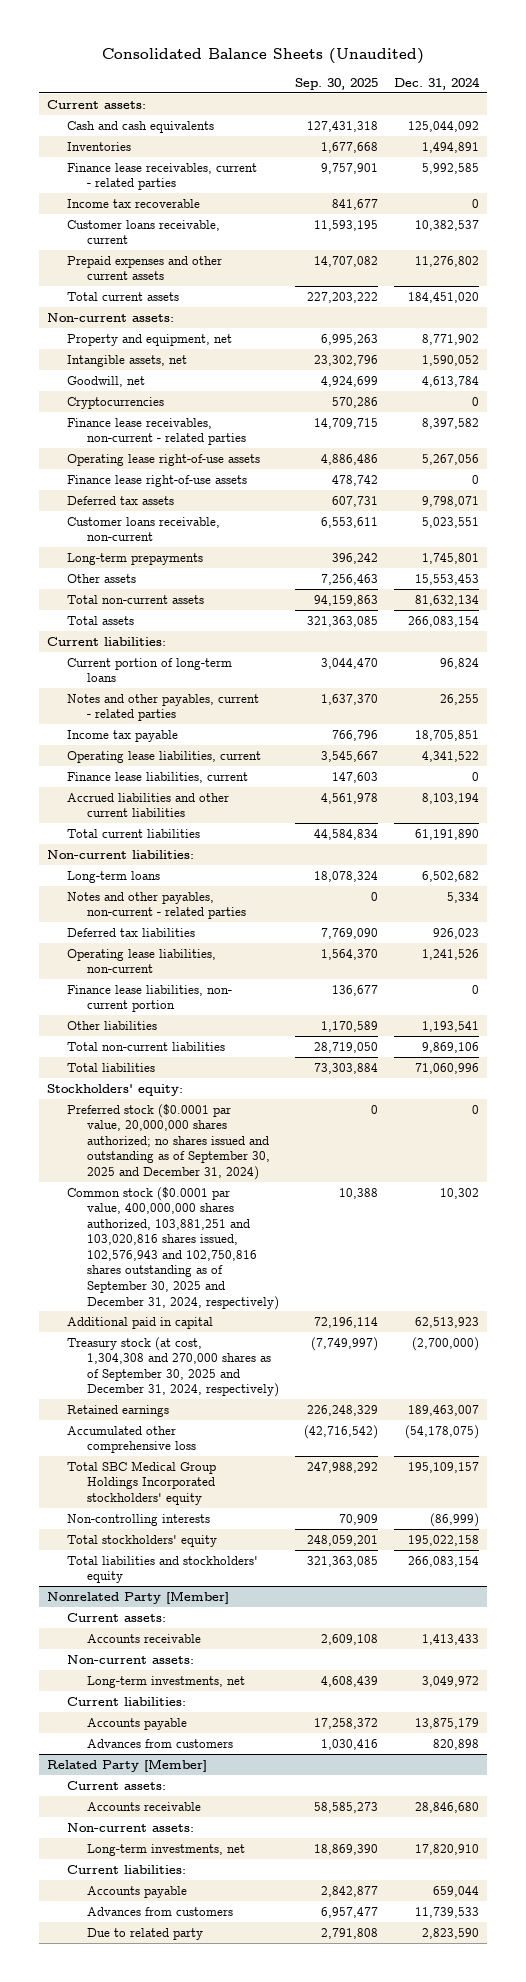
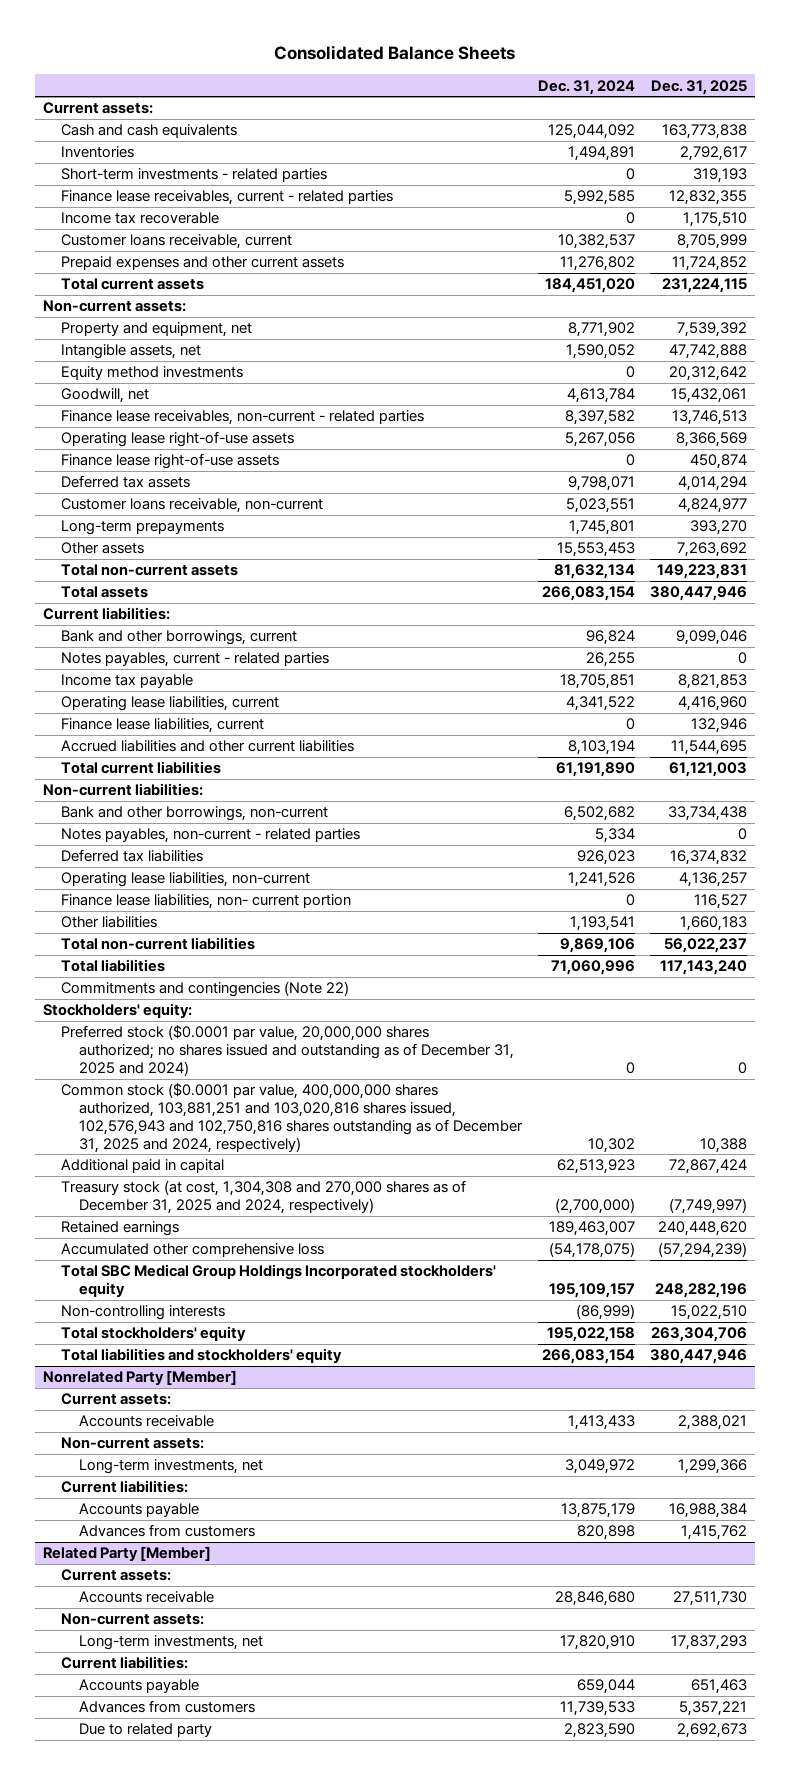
- Consolidated Balance Sheets (Unaudited)
+ Consolidated Balance Sheets
- | Sep. 30, 2025 | Dec. 31, 2024
+ | Dec. 31, 2024 | Dec. 31, 2025
+ Short-term investments - related parties | 0 | 319,193
+ Equity method investments | 0 | 20,312,642
- Cryptocurrencies | 570,286 | 0
- Current portion of long-term loans | 3,044,470 | 96,824
- Notes and other payables, current - related parties | 1,637,370 | 26,255
+ Bank and other borrowings, current | 96,824 | 9,099,046
+ Notes payables, current - related parties | 26,255 | 0
- Long-term loans | 18,078,324 | 6,502,682
- Notes and other payables, non-current - related parties | 0 | 5,334
+ Bank and other borrowings, non-current | 6,502,682 | 33,734,438
+ Notes payables, non-current - related parties | 5,334 | 0
+ Commitments and contingencies (Note 22)
- Preferred stock ($0.0001 par value, 20,000,000 shares authorized; no shares issued and outstanding as of September 30, 2025 and December 31, 2024) | 0 | 0
- Common stock ($0.0001 par value, 400,000,000 shares authorized, 103,881,251 and 103,020,816 shares issued, 102,576,943 and 102,750,816 shares outstanding as of September 30, 2025 and December 31, 2024, respectively) | 10,388 | 10,302
+ Preferred stock ($0.0001 par value, 20,000,000 shares authorized; no shares issued and outstanding as of December 31, 2025 and 2024) | 0 | 0
+ Common stock ($0.0001 par value, 400,000,000 shares authorized, 103,881,251 and 103,020,816 shares issued, 102,576,943 and 102,750,816 shares outstanding as of December 31, 2025 and 2024, respectively) | 10,302 | 10,388
- Treasury stock (at cost, 1,304,308 and 270,000 shares as of September 30, 2025 and December 31, 2024, respectively) | (7,749,997) | (2,700,000)
+ Treasury stock (at cost, 1,304,308 and 270,000 shares as of December 31, 2025 and 2024, respectively) | (2,700,000) | (7,749,997)

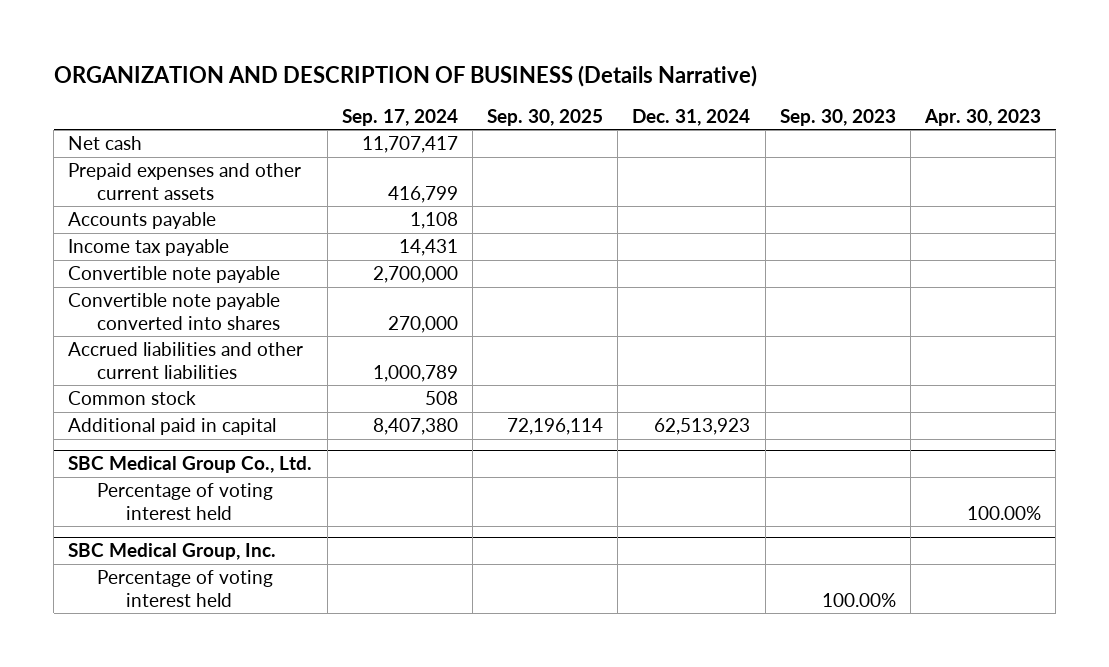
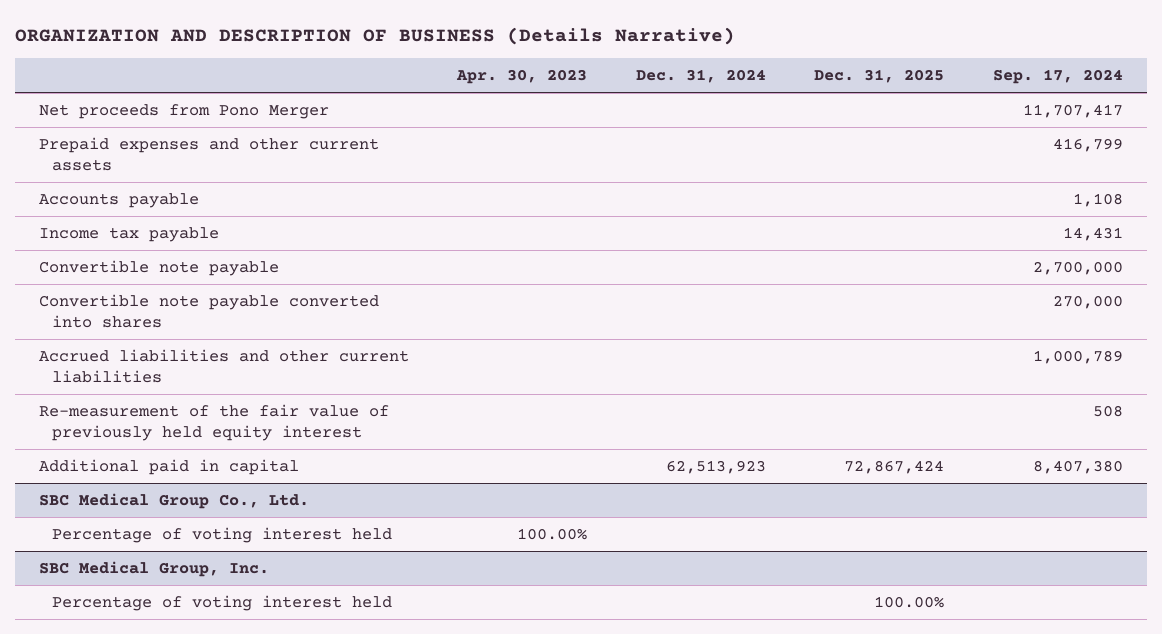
- | Sep. 17, 2024 | Sep. 30, 2025 | Dec. 31, 2024 | Sep. 30, 2023 | Apr. 30, 2023
+ | Apr. 30, 2023 | Dec. 31, 2024 | Dec. 31, 2025 | Sep. 17, 2024
- Net cash | 11,707,417 | | | |
+ Net proceeds from Pono Merger | | | | 11,707,417
- Common stock | 508 | | | |
+ Re-measurement of the fair value of previously held equity interest | | | | 508

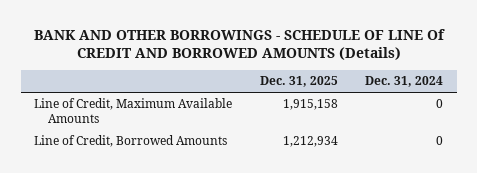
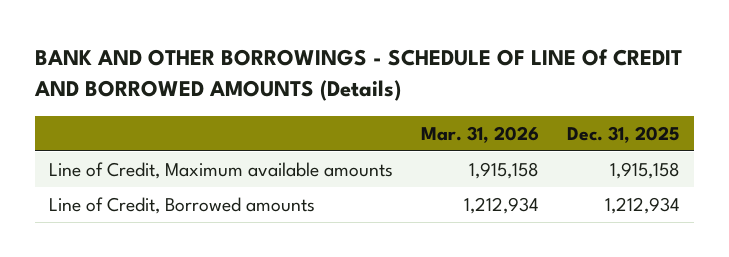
- | Dec. 31, 2025 | Dec. 31, 2024
+ | Mar. 31, 2026 | Dec. 31, 2025
- Line of Credit, Maximum Available Amounts | 1,915,158 | 0
- Line of Credit, Borrowed Amounts | 1,212,934 | 0
+ Line of Credit, Maximum available amounts | 1,915,158 | 1,915,158
+ Line of Credit, Borrowed amounts | 1,212,934 | 1,212,934

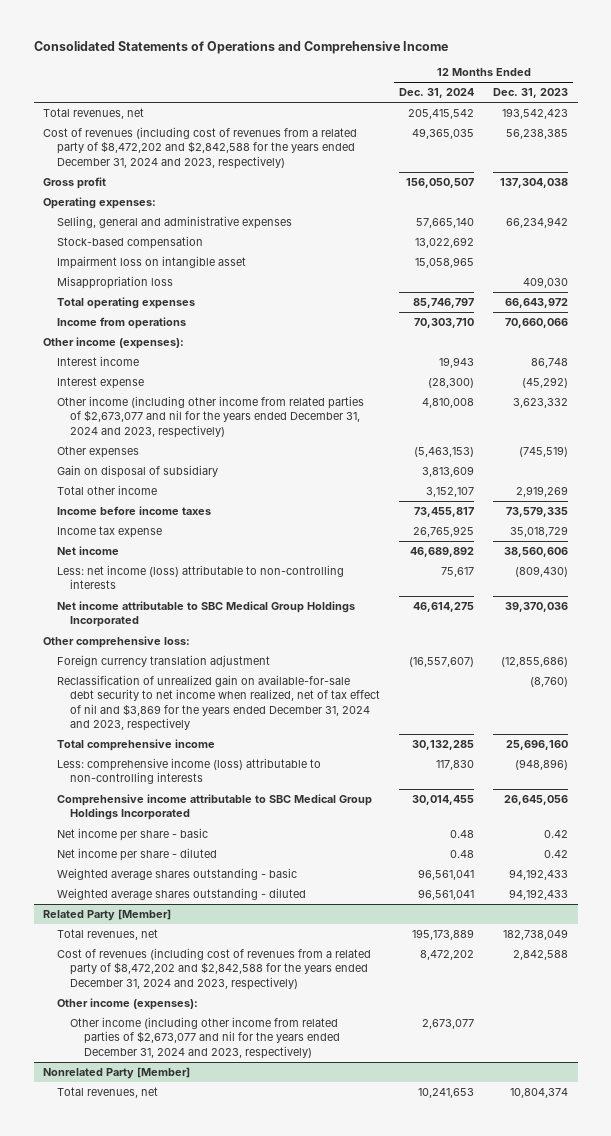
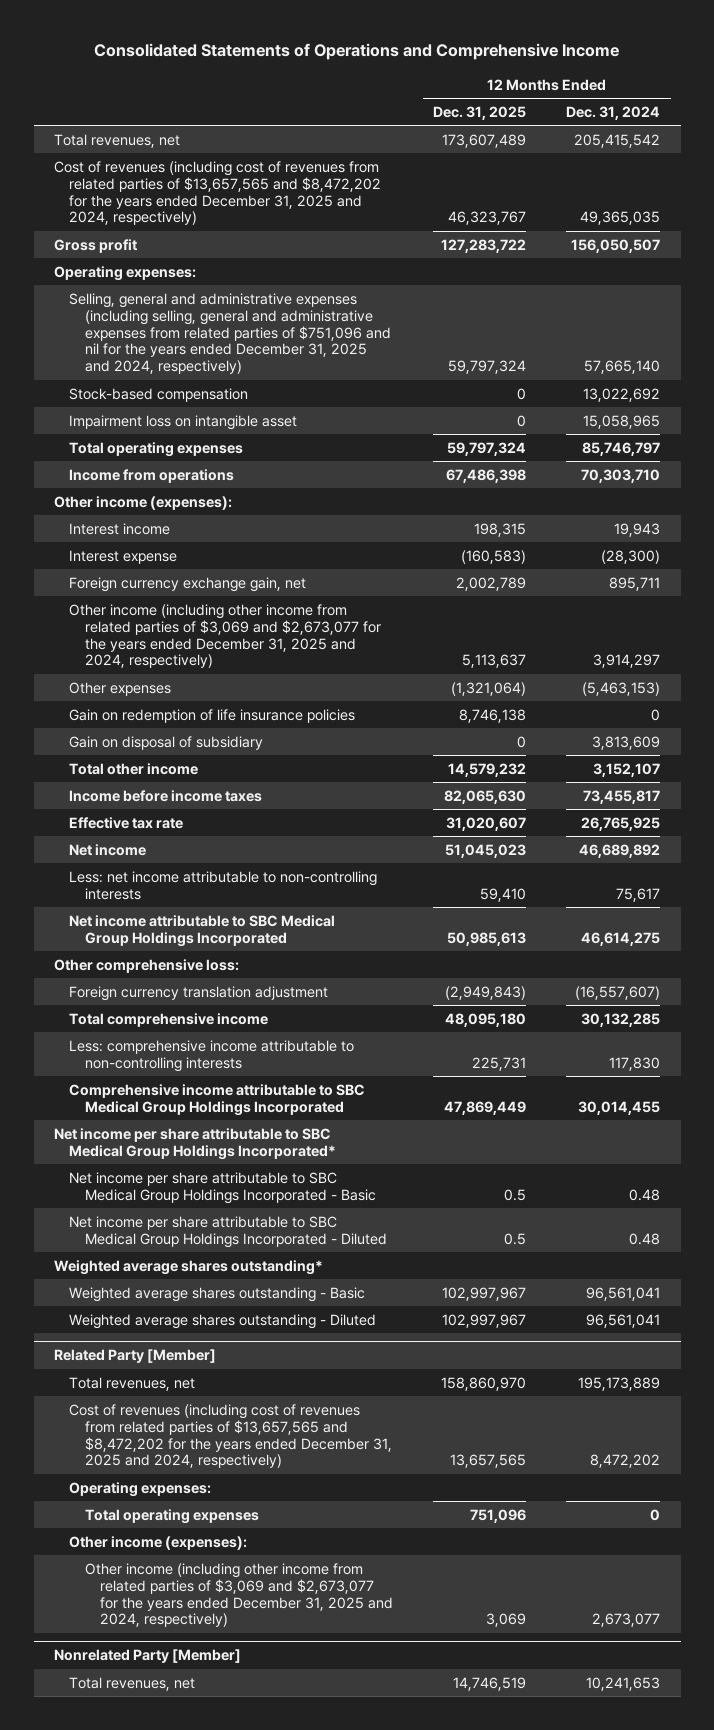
- | 12 Months Ended Dec. 31, 2024 | 12 Months Ended Dec. 31, 2023
+ | 12 Months Ended Dec. 31, 2025 | 12 Months Ended Dec. 31, 2024
- Cost of revenues (including cost of revenues from a related party of $8,472,202 and $2,842,588 for the years ended December 31, 2024 and 2023, respectively) | 49,365,035 | 56,238,385
+ Cost of revenues (including cost of revenues from related parties of $13,657,565 and $8,472,202 for the years ended December 31, 2025 and 2024, respectively) | 46,323,767 | 49,365,035
- Selling, general and administrative expenses | 57,665,140 | 66,234,942
+ Selling, general and administrative expenses (including selling, general and administrative expenses from related parties of $751,096 and nil for the years ended December 31, 2025 and 2024, respectively) | 59,797,324 | 57,665,140
- Misappropriation loss | | 409,030
- Other income (including other income from related parties of $2,673,077 and nil for the years ended December 31, 2024 and 2023, respectively) | 4,810,008 | 3,623,332
+ Foreign currency exchange gain, net | 2,002,789 | 895,711
+ Other income (including other income from related parties of $3,069 and $2,673,077 for the years ended December 31, 2025 and 2024, respectively) | 5,113,637 | 3,914,297
+ Gain on redemption of life insurance policies | 8,746,138 | 0
- Income tax expense | 26,765,925 | 35,018,729
+ Effective tax rate | 31,020,607 | 26,765,925
- Less: net income (loss) attributable to non-controlling interests | 75,617 | (809,430)
+ Less: net income attributable to non-controlling interests | 59,410 | 75,617
- Reclassification of unrealized gain on available-for-sale debt security to net income when realized, net of tax effect of nil and $3,869 for the years ended December 31, 2024 and 2023, respectively | | (8,760)
- Less: comprehensive income (loss) attributable to non-controlling interests | 117,830 | (948,896)
+ Less: comprehensive income attributable to non-controlling interests | 225,731 | 117,830
- Net income per share - basic | 0.48 | 0.42
- Net income per share - diluted | 0.48 | 0.42
- Weighted average shares outstanding - basic | 96,561,041 | 94,192,433
- Weighted average shares outstanding - diluted | 96,561,041 | 94,192,433
+ Net income per share attributable to SBC Medical Group Holdings Incorporated*
+ Net income per share attributable to SBC Medical Group Holdings Incorporated - Basic | 0.5 | 0.48
+ Net income per share attributable to SBC Medical Group Holdings Incorporated - Diluted | 0.5 | 0.48
+ Weighted average shares outstanding*
+ Weighted average shares outstanding - Basic | 102,997,967 | 96,561,041
+ Weighted average shares outstanding - Diluted | 102,997,967 | 96,561,041
@ Related Party [Member]
- Cost of revenues (including cost of revenues from a related party of $8,472,202 and $2,842,588 for the years ended December 31, 2024 and 2023, respectively) | 8,472,202 | 2,842,588
+ Cost of revenues (including cost of revenues from related parties of $13,657,565 and $8,472,202 for the years ended December 31, 2025 and 2024, respectively) | 13,657,565 | 8,472,202
+ Operating expenses:
+ Total operating expenses | 751,096 | 0
- Other income (including other income from related parties of $2,673,077 and nil for the years ended December 31, 2024 and 2023, respectively) | 2,673,077 |
+ Other income (including other income from related parties of $3,069 and $2,673,077 for the years ended December 31, 2025 and 2024, respectively) | 3,069 | 2,673,077

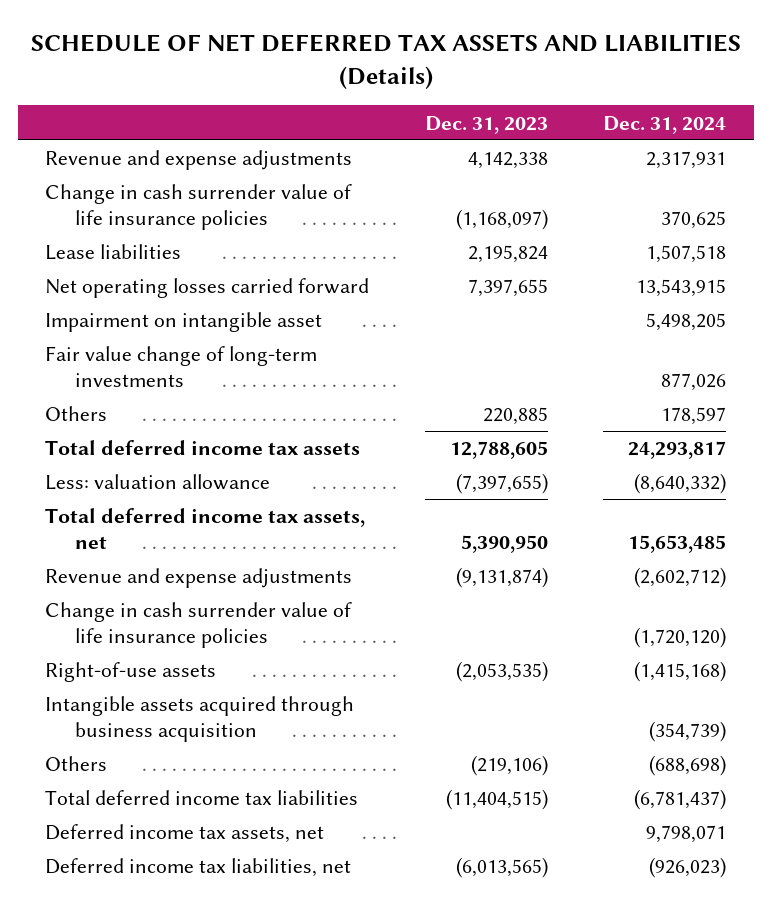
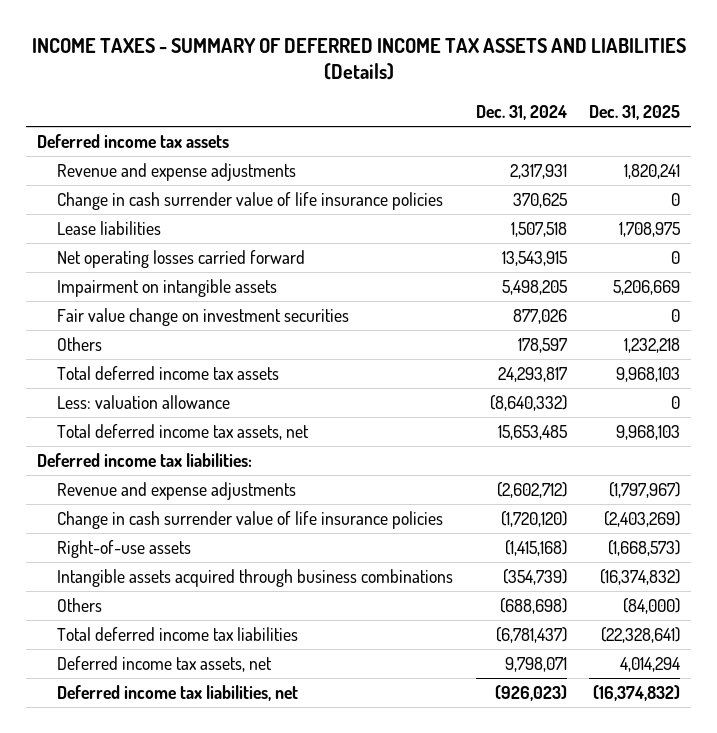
- SCHEDULE OF NET DEFERRED TAX ASSETS AND LIABILITIES (Details)
+ INCOME TAXES - SUMMARY OF DEFERRED INCOME TAX ASSETS AND LIABILITIES (Details)
- | Dec. 31, 2023 | Dec. 31, 2024
+ | Dec. 31, 2024 | Dec. 31, 2025
+ Deferred income tax assets
- Impairment on intangible asset | | 5,498,205
- Fair value change of long-term investments | | 877,026
+ Impairment on intangible assets | 5,498,205 | 5,206,669
+ Fair value change on investment securities | 877,026 | 0
+ Deferred income tax liabilities:
- Intangible assets acquired through business acquisition | | (354,739)
+ Intangible assets acquired through business combinations | (354,739) | (16,374,832)

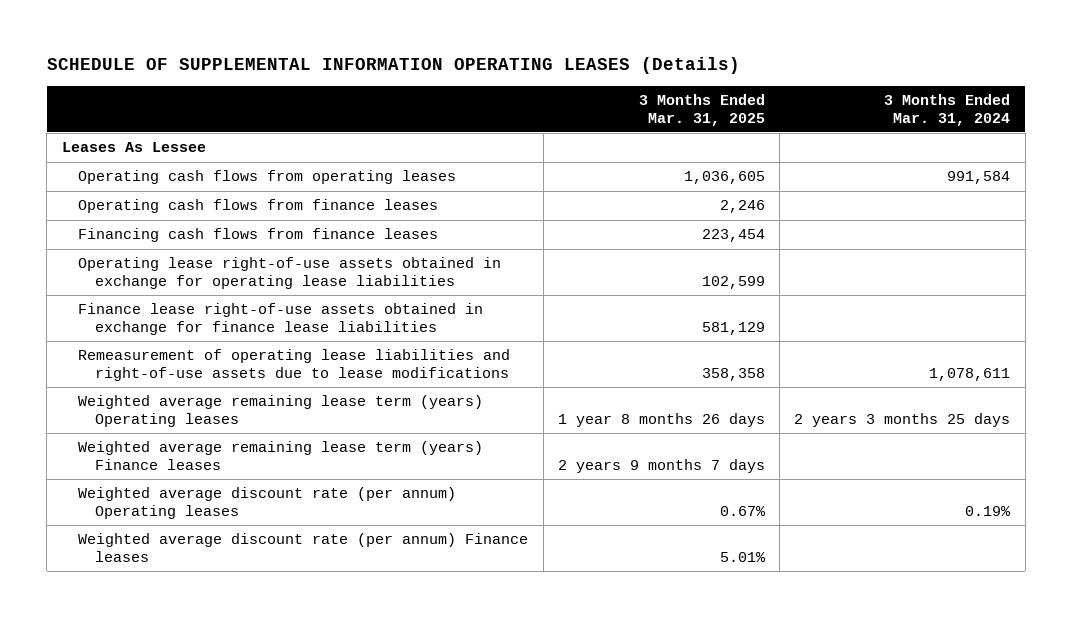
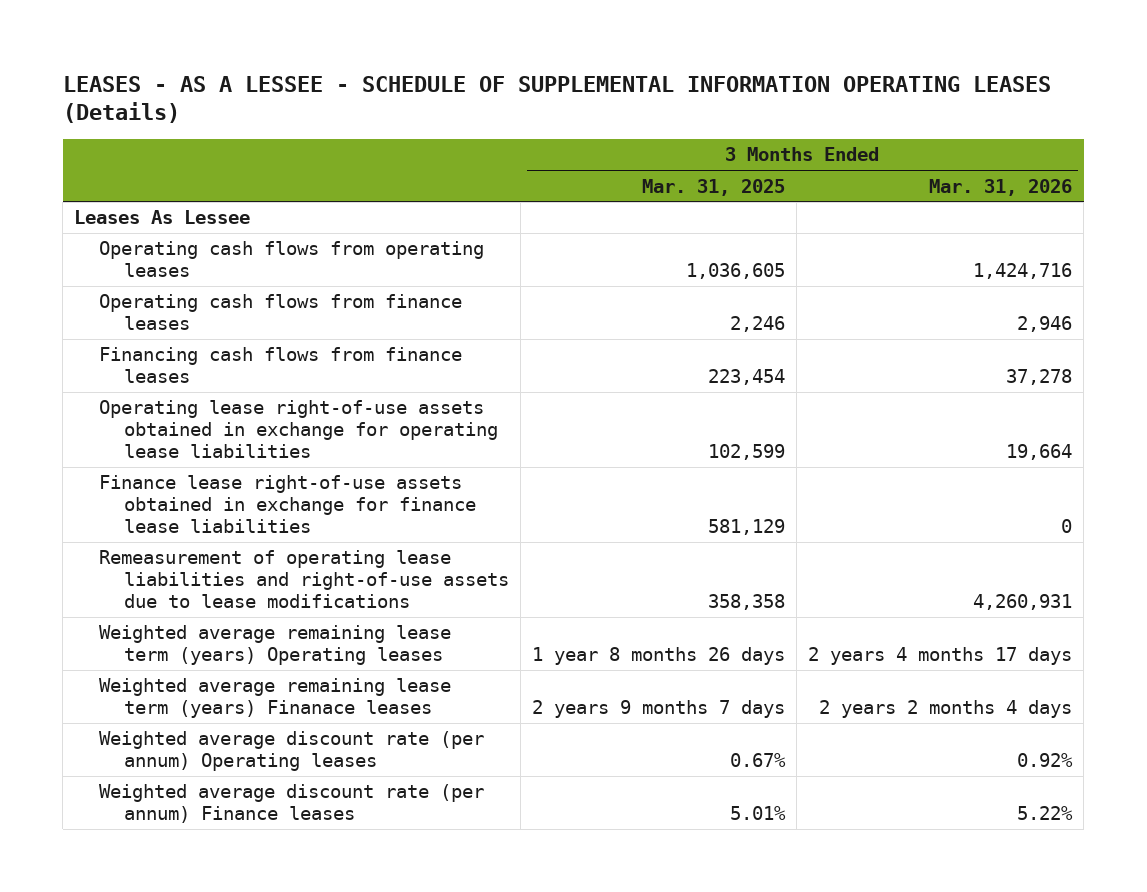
- SCHEDULE OF SUPPLEMENTAL INFORMATION OPERATING LEASES (Details)
+ LEASES - AS A LESSEE - SCHEDULE OF SUPPLEMENTAL INFORMATION OPERATING LEASES (Details)
- | 3 Months Ended Mar. 31, 2025 | 3 Months Ended Mar. 31, 2024
+ | 3 Months Ended Mar. 31, 2025 | 3 Months Ended Mar. 31, 2026
- Weighted average remaining lease term (years) Finance leases | 2 years 9 months 7 days |
+ Weighted average remaining lease term (years) Finanace leases | 2 years 9 months 7 days | 2 years 2 months 4 days

